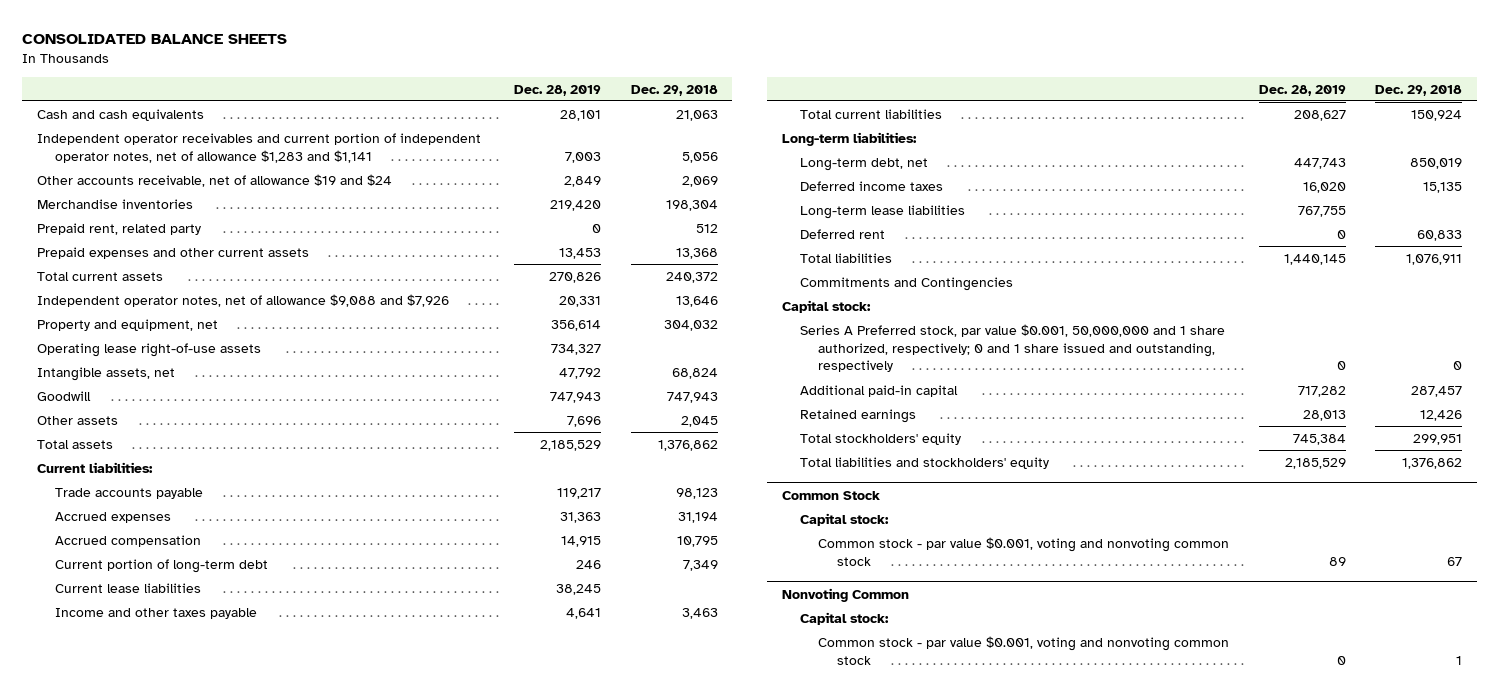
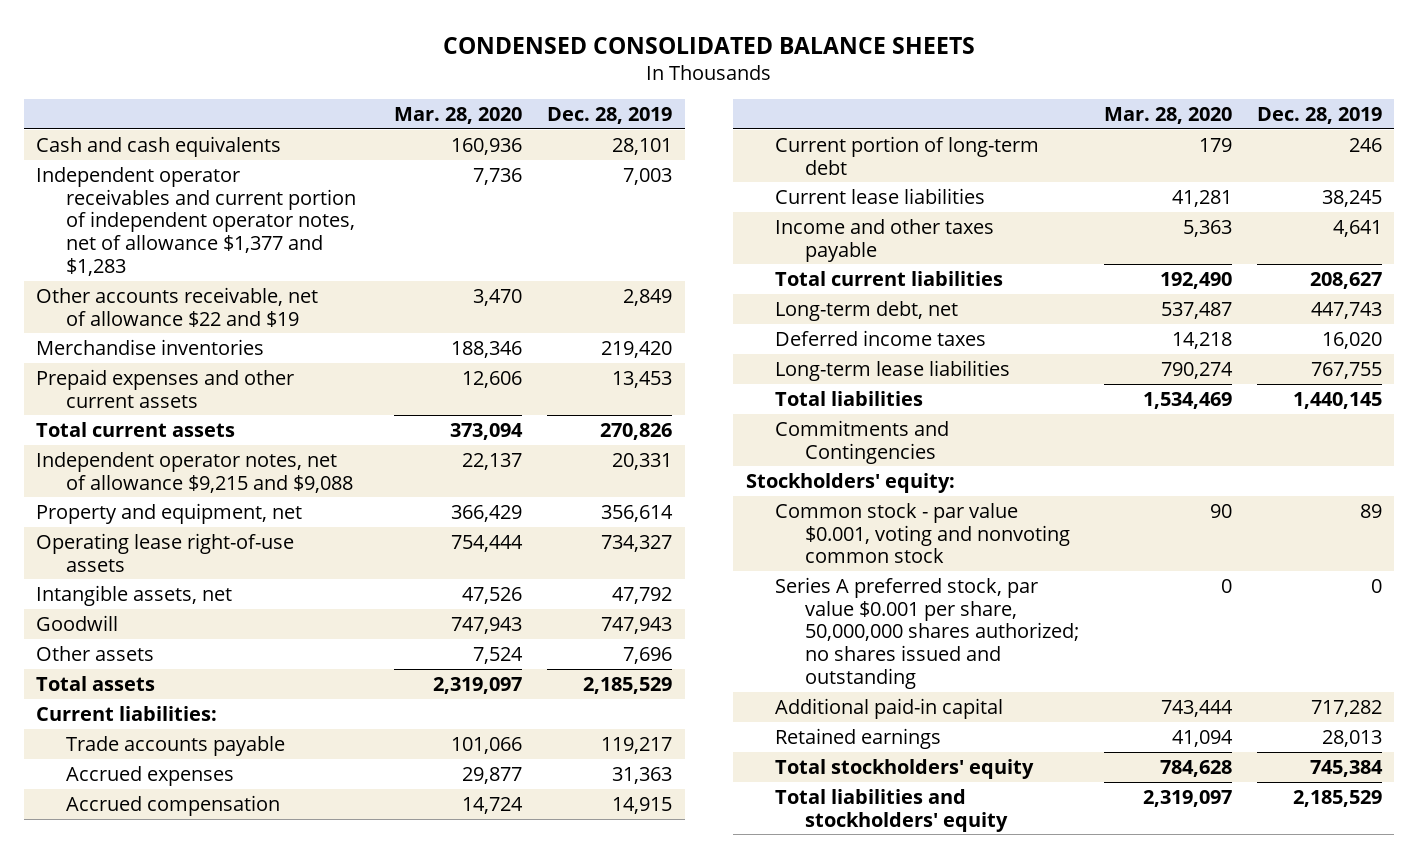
- CONSOLIDATED BALANCE SHEETS
+ CONDENSED CONSOLIDATED BALANCE SHEETS
- | Dec. 28, 2019 | Dec. 29, 2018
+ | Mar. 28, 2020 | Dec. 28, 2019
- Independent operator receivables and current portion of independent operator notes, net of allowance $1,283 and $1,141 | 7,003 | 5,056
- Other accounts receivable, net of allowance $19 and $24 | 2,849 | 2,069
+ Independent operator receivables and current portion of independent operator notes, net of allowance $1,377 and $1,283 | 7,736 | 7,003
+ Other accounts receivable, net of allowance $22 and $19 | 3,470 | 2,849
- Prepaid rent, related party | 0 | 512
- Independent operator notes, net of allowance $9,088 and $7,926 | 20,331 | 13,646
+ Independent operator notes, net of allowance $9,215 and $9,088 | 22,137 | 20,331
- Long-term liabilities:
- Deferred rent | 0 | 60,833
- Capital stock:
- Series A Preferred stock, par value $0.001, 50,000,000 and 1 share authorized, respectively; 0 and 1 share issued and outstanding, respectively | 0 | 0
+ Stockholders' equity:
+ Common stock - par value $0.001, voting and nonvoting common stock | 90 | 89
+ Series A preferred stock, par value $0.001 per share, 50,000,000 shares authorized; no shares issued and outstanding | 0 | 0
- Common Stock
- Capital stock:
- Common stock - par value $0.001, voting and nonvoting common stock | 89 | 67
- Nonvoting Common
- Capital stock:
- Common stock - par value $0.001, voting and nonvoting common stock | 0 | 1

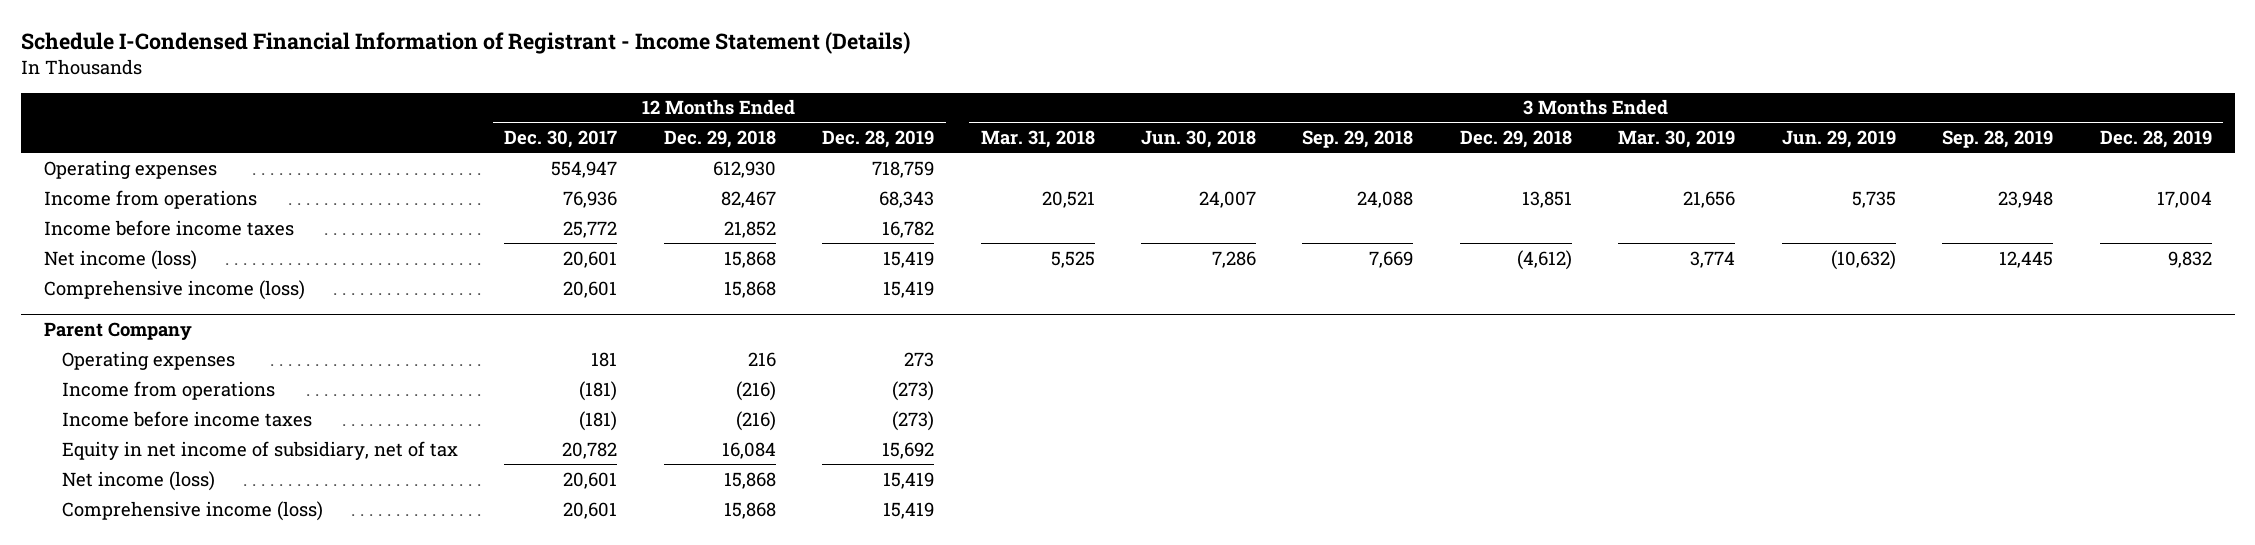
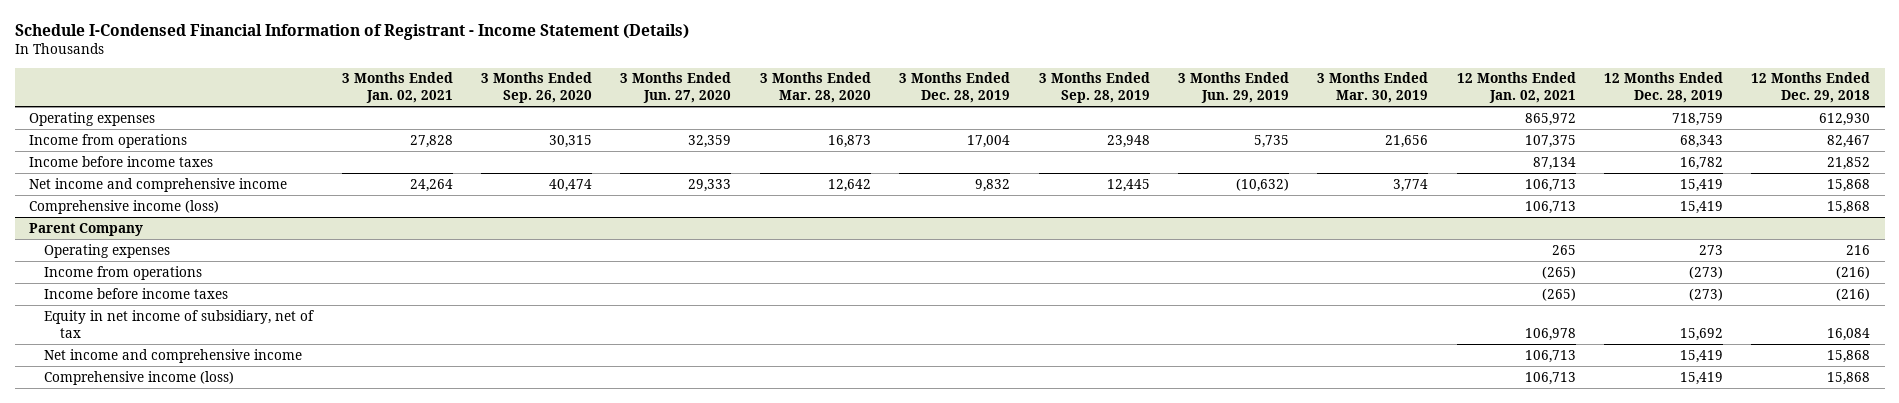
- | 12 Months Ended Dec. 30, 2017 | 12 Months Ended Dec. 29, 2018 | 12 Months Ended Dec. 28, 2019 | 3 Months Ended Mar. 31, 2018 | 3 Months Ended Jun. 30, 2018 | 3 Months Ended Sep. 29, 2018 | 3 Months Ended Dec. 29, 2018 | 3 Months Ended Mar. 30, 2019 | 3 Months Ended Jun. 29, 2019 | 3 Months Ended Sep. 28, 2019 | 3 Months Ended Dec. 28, 2019
+ | 3 Months Ended Jan. 02, 2021 | 3 Months Ended Sep. 26, 2020 | 3 Months Ended Jun. 27, 2020 | 3 Months Ended Mar. 28, 2020 | 3 Months Ended Dec. 28, 2019 | 3 Months Ended Sep. 28, 2019 | 3 Months Ended Jun. 29, 2019 | 3 Months Ended Mar. 30, 2019 | 12 Months Ended Jan. 02, 2021 | 12 Months Ended Dec. 28, 2019 | 12 Months Ended Dec. 29, 2018
- Net income (loss) | 20,601 | 15,868 | 15,419 | 5,525 | 7,286 | 7,669 | (4,612) | 3,774 | (10,632) | 12,445 | 9,832
+ Net income and comprehensive income | 24,264 | 40,474 | 29,333 | 12,642 | 9,832 | 12,445 | (10,632) | 3,774 | 106,713 | 15,419 | 15,868
@ Parent Company
- Net income (loss) | 20,601 | 15,868 | 15,419 | | | | | | | |
+ Net income and comprehensive income | | | | | | | | | 106,713 | 15,419 | 15,868

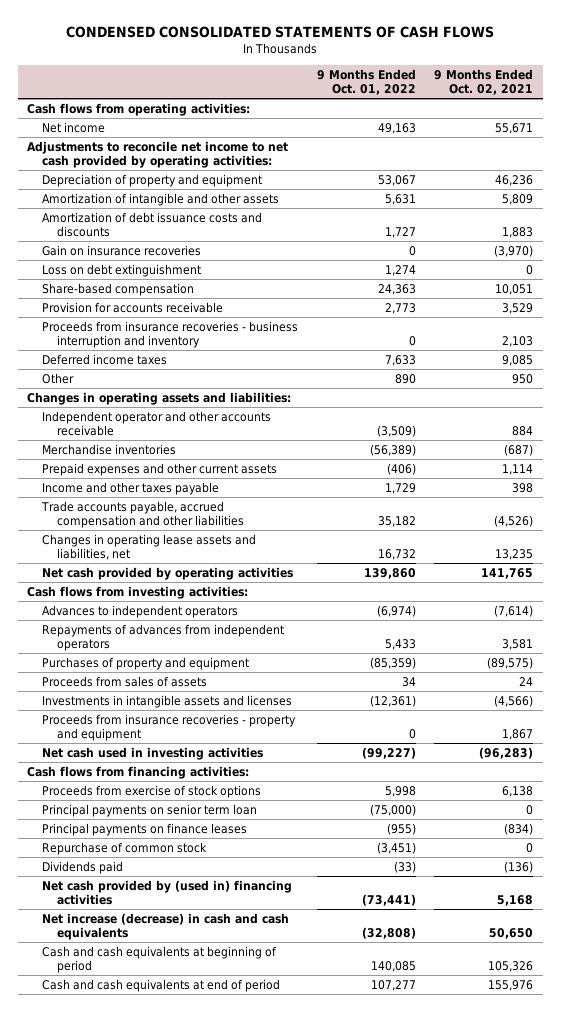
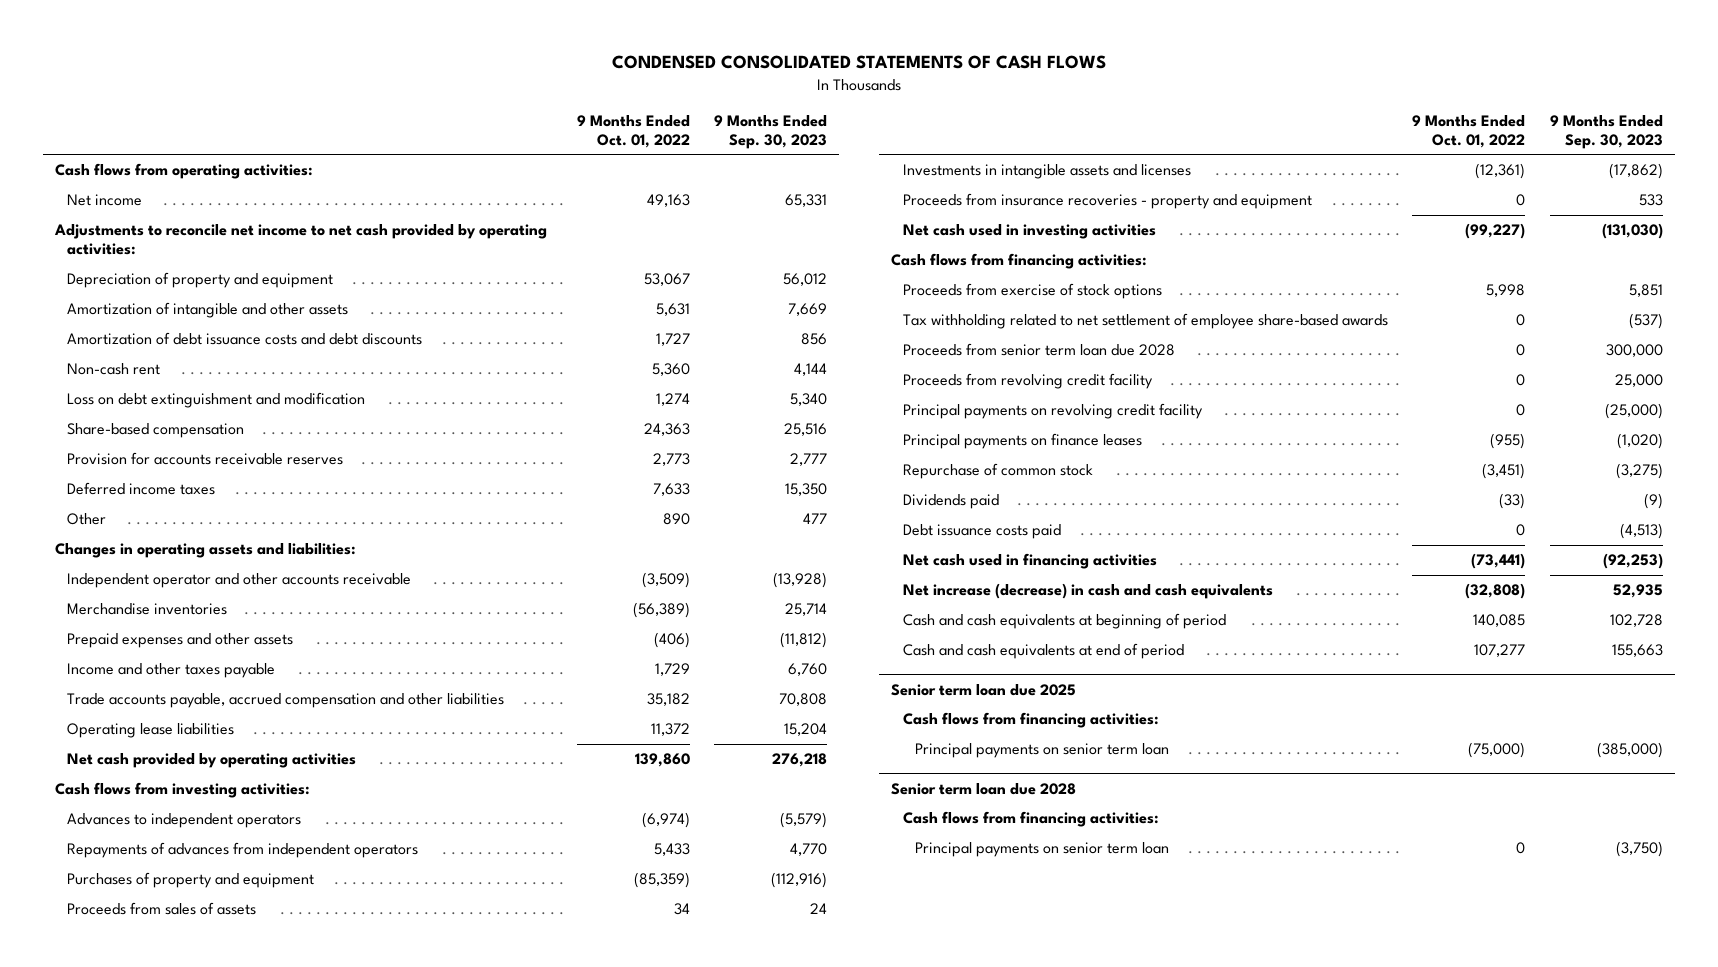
- | 9 Months Ended Oct. 01, 2022 | 9 Months Ended Oct. 02, 2021
+ | 9 Months Ended Oct. 01, 2022 | 9 Months Ended Sep. 30, 2023
- Amortization of debt issuance costs and discounts | 1,727 | 1,883
- Gain on insurance recoveries | 0 | (3,970)
- Loss on debt extinguishment | 1,274 | 0
+ Amortization of debt issuance costs and debt discounts | 1,727 | 856
+ Non-cash rent | 5,360 | 4,144
+ Loss on debt extinguishment and modification | 1,274 | 5,340
- Provision for accounts receivable | 2,773 | 3,529
- Proceeds from insurance recoveries - business interruption and inventory | 0 | 2,103
+ Provision for accounts receivable reserves | 2,773 | 2,777
- Prepaid expenses and other current assets | (406) | 1,114
+ Prepaid expenses and other assets | (406) | (11,812)
- Changes in operating lease assets and liabilities, net | 16,732 | 13,235
+ Operating lease liabilities | 11,372 | 15,204
- Principal payments on senior term loan | (75,000) | 0
+ Tax withholding related to net settlement of employee share-based awards | 0 | (537)
+ Proceeds from senior term loan due 2028 | 0 | 300,000
+ Proceeds from revolving credit facility | 0 | 25,000
+ Principal payments on revolving credit facility | 0 | (25,000)
- Net cash provided by (used in) financing activities | (73,441) | 5,168
+ Debt issuance costs paid | 0 | (4,513)
+ Net cash used in financing activities | (73,441) | (92,253)
+ Senior term loan due 2025
+ Cash flows from financing activities:
+ Principal payments on senior term loan | (75,000) | (385,000)
+ Senior term loan due 2028
+ Cash flows from financing activities:
+ Principal payments on senior term loan | 0 | (3,750)

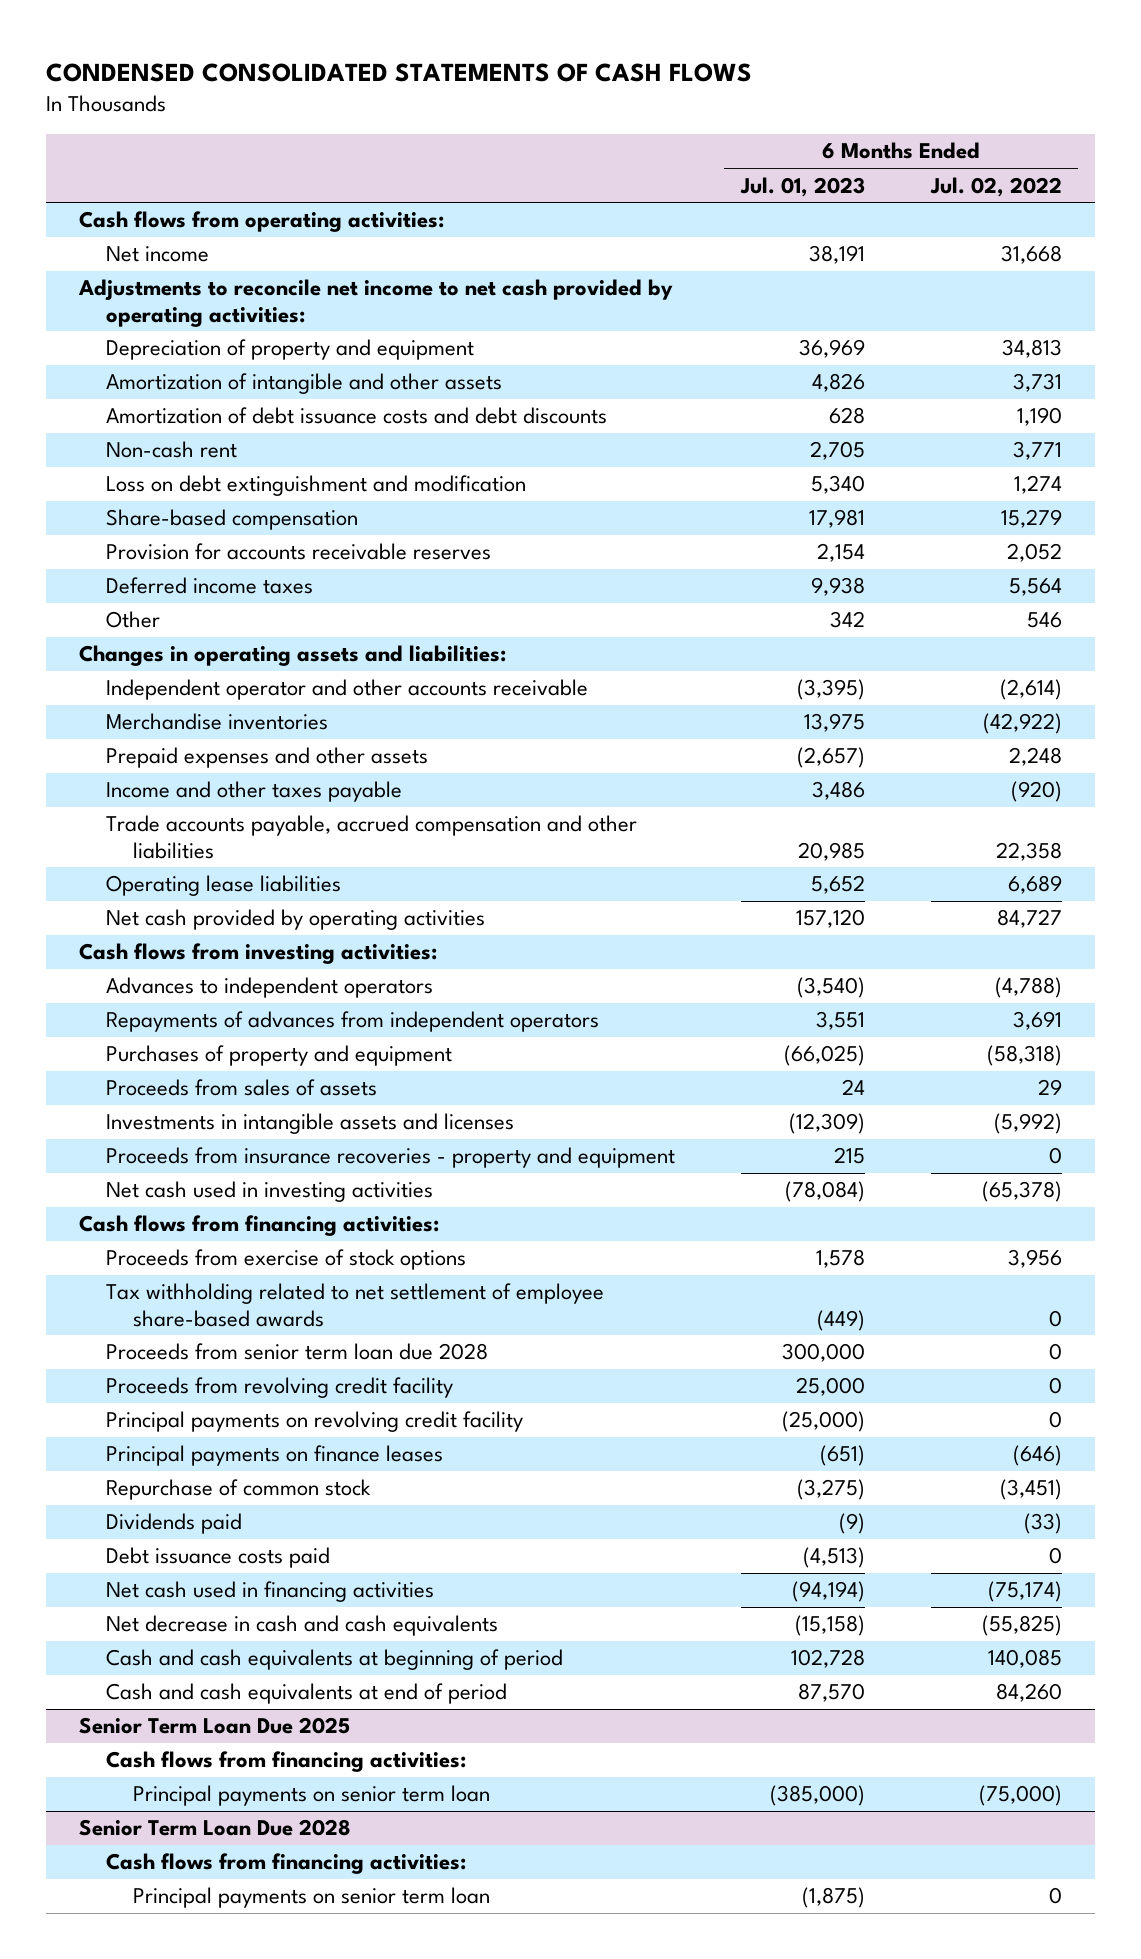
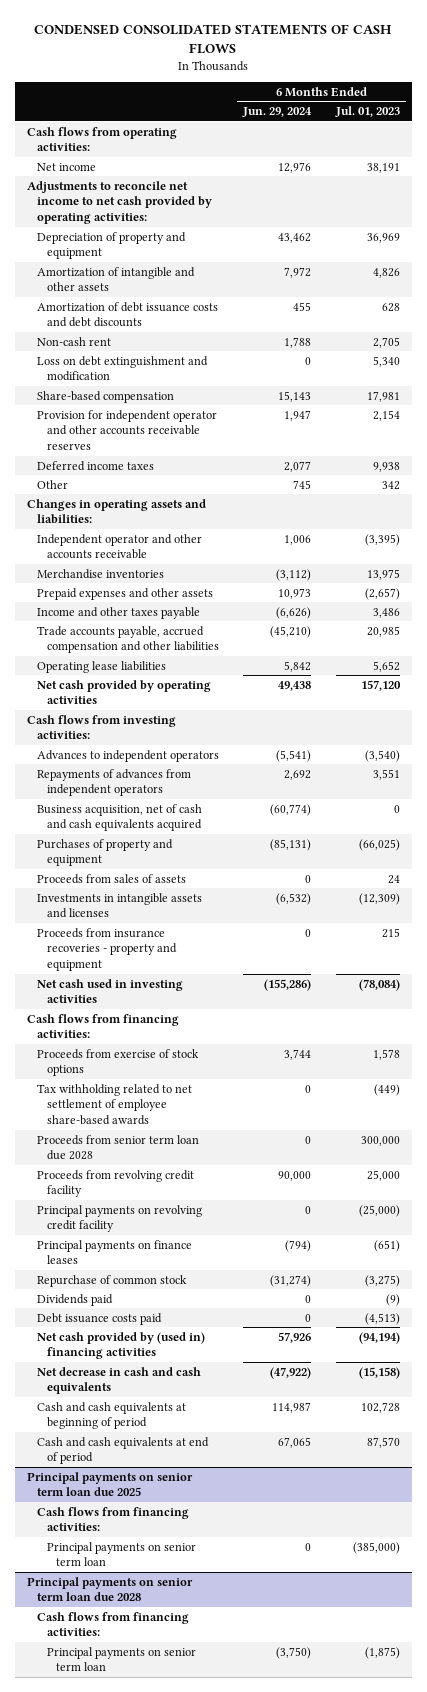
- | 6 Months Ended Jul. 01, 2023 | 6 Months Ended Jul. 02, 2022
+ | 6 Months Ended Jun. 29, 2024 | 6 Months Ended Jul. 01, 2023
- Provision for accounts receivable reserves | 2,154 | 2,052
+ Provision for independent operator and other accounts receivable reserves | 1,947 | 2,154
+ Business acquisition, net of cash and cash equivalents acquired | (60,774) | 0
- Net cash used in financing activities | (94,194) | (75,174)
+ Net cash provided by (used in) financing activities | 57,926 | (94,194)
- Senior Term Loan Due 2025
+ Principal payments on senior term loan due 2025
- Senior Term Loan Due 2028
+ Principal payments on senior term loan due 2028

